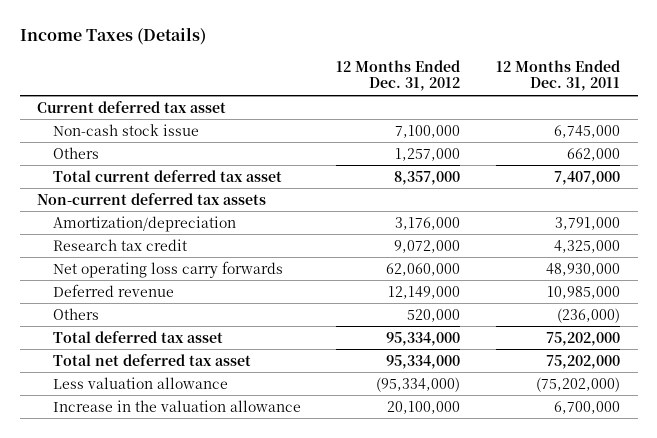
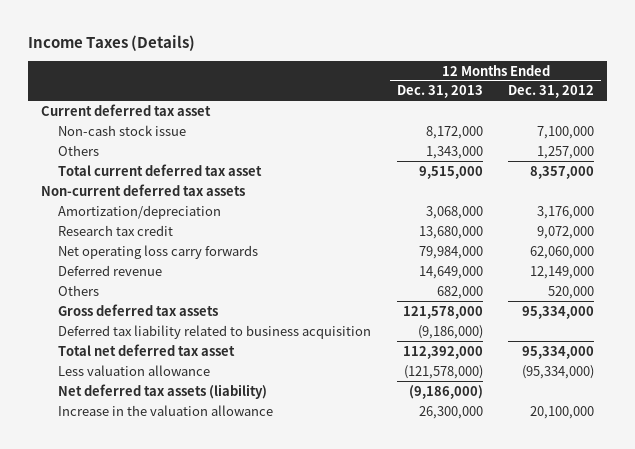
- | 12 Months Ended Dec. 31, 2012 | 12 Months Ended Dec. 31, 2011
+ | 12 Months Ended Dec. 31, 2013 | 12 Months Ended Dec. 31, 2012
- Total deferred tax asset | 95,334,000 | 75,202,000
+ Gross deferred tax assets | 121,578,000 | 95,334,000
+ Deferred tax liability related to business acquisition | (9,186,000) |
+ Net deferred tax assets (liability) | (9,186,000) |

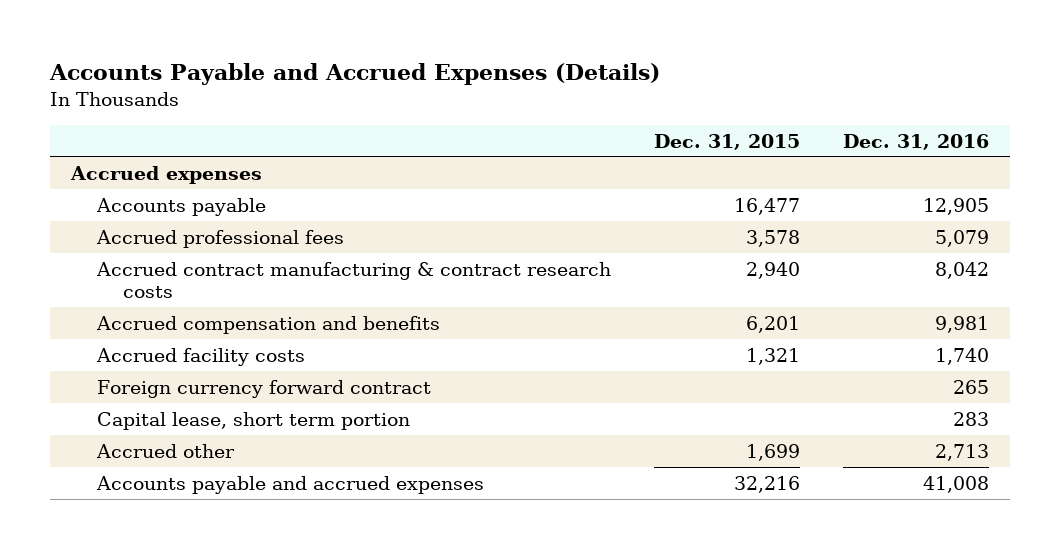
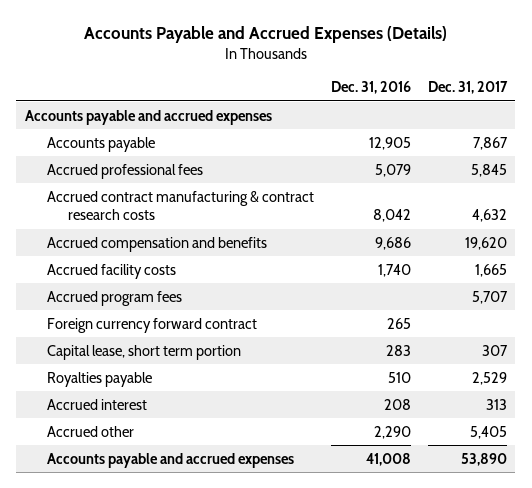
- | Dec. 31, 2015 | Dec. 31, 2016
+ | Dec. 31, 2016 | Dec. 31, 2017
- Accrued expenses
+ Accounts payable and accrued expenses
- Accrued compensation and benefits | 6,201 | 9,981
+ Accrued compensation and benefits | 9,686 | 19,620
+ Accrued program fees | | 5,707
- Accrued other | 1,699 | 2,713
+ Royalties payable | 510 | 2,529
+ Accrued interest | 208 | 313
+ Accrued other | 2,290 | 5,405

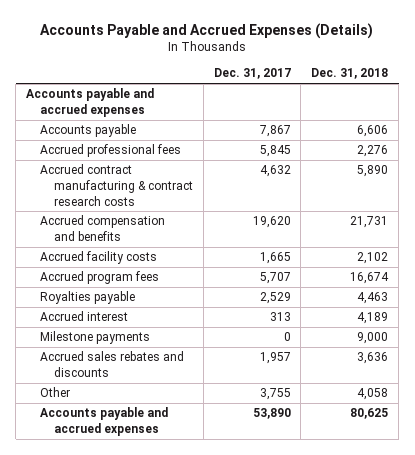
- | Dec. 31, 2016 | Dec. 31, 2017
+ | Dec. 31, 2017 | Dec. 31, 2018
- Foreign currency forward contract | 265 |
- Capital lease, short term portion | 283 | 307
- Accrued other | 2,290 | 5,405
+ Milestone payments | 0 | 9,000
+ Accrued sales rebates and discounts | 1,957 | 3,636
+ Other | 3,755 | 4,058

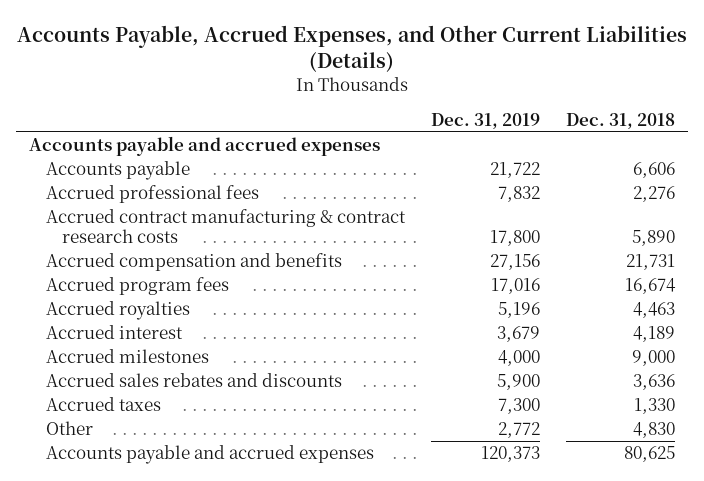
- Accounts Payable and Accrued Expenses (Details)
+ Accounts Payable, Accrued Expenses, and Other Current Liabilities (Details)
- | Dec. 31, 2017 | Dec. 31, 2018
+ | Dec. 31, 2019 | Dec. 31, 2018
- Accrued facility costs | 1,665 | 2,102
- Royalties payable | 2,529 | 4,463
+ Accrued royalties | 5,196 | 4,463
- Milestone payments | 0 | 9,000
+ Accrued milestones | 4,000 | 9,000
- Other | 3,755 | 4,058
+ Accrued taxes | 7,300 | 1,330
+ Other | 2,772 | 4,830

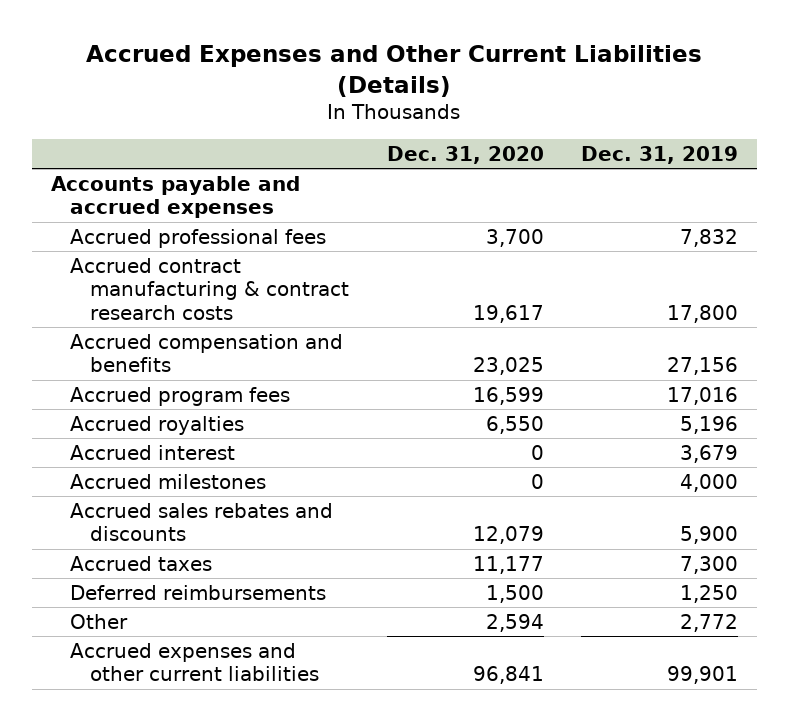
- Accounts Payable, Accrued Expenses, and Other Current Liabilities (Details)
+ Accrued Expenses and Other Current Liabilities (Details)
- | Dec. 31, 2019 | Dec. 31, 2018
+ | Dec. 31, 2020 | Dec. 31, 2019
- Accounts payable | 21,722 | 6,606
+ Deferred reimbursements | 1,500 | 1,250
- Accounts payable and accrued expenses | 120,373 | 80,625
+ Accrued expenses and other current liabilities | 96,841 | 99,901

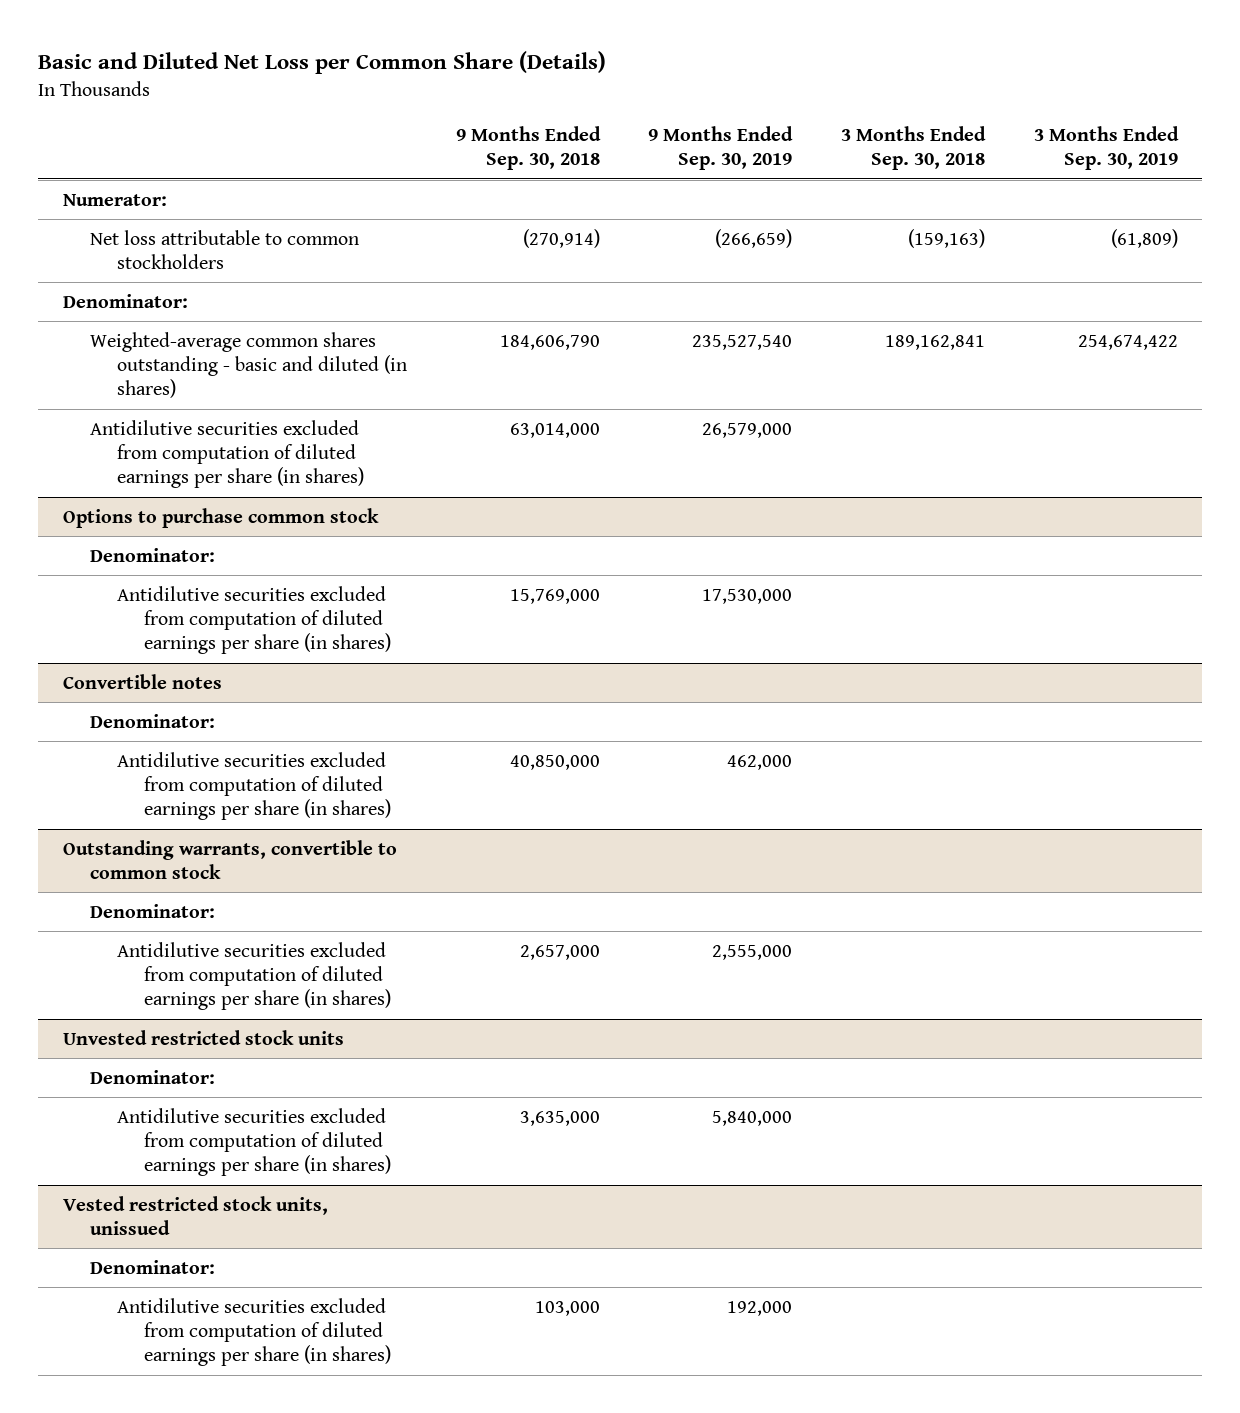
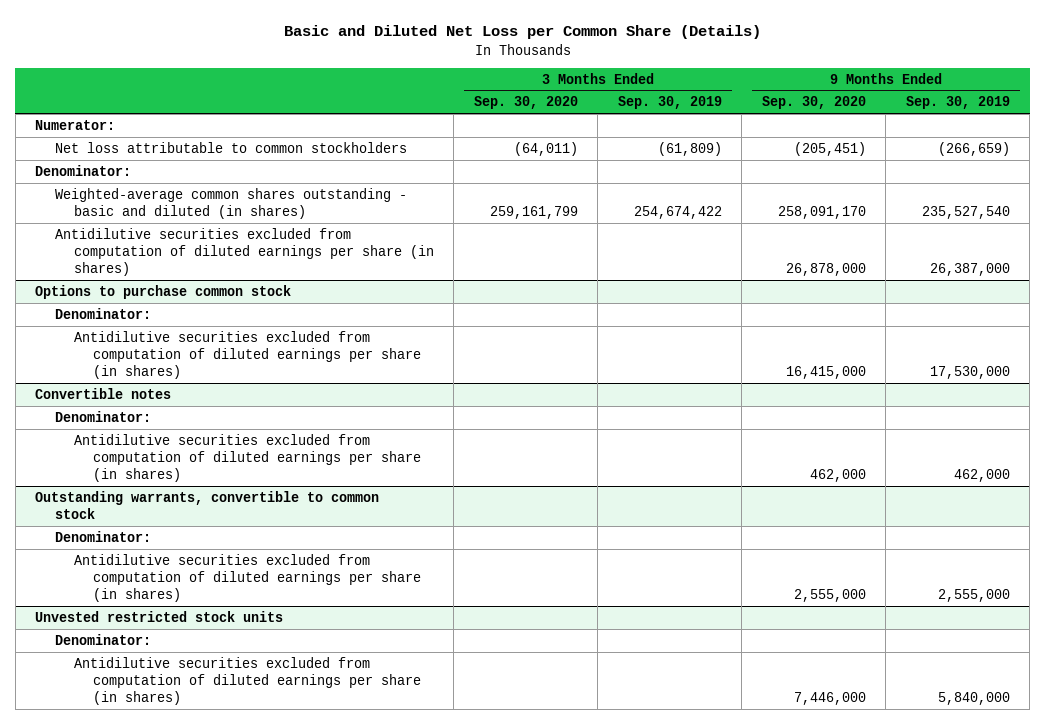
- | 9 Months Ended Sep. 30, 2018 | 9 Months Ended Sep. 30, 2019 | 3 Months Ended Sep. 30, 2018 | 3 Months Ended Sep. 30, 2019
+ | 3 Months Ended Sep. 30, 2020 | 3 Months Ended Sep. 30, 2019 | 9 Months Ended Sep. 30, 2020 | 9 Months Ended Sep. 30, 2019
- Antidilutive securities excluded from computation of diluted earnings per share (in shares) | 63,014,000 | 26,579,000 | |
+ Antidilutive securities excluded from computation of diluted earnings per share (in shares) | | | 26,878,000 | 26,387,000
- Vested restricted stock units, unissued
- Denominator:
- Antidilutive securities excluded from computation of diluted earnings per share (in shares) | 103,000 | 192,000 | |

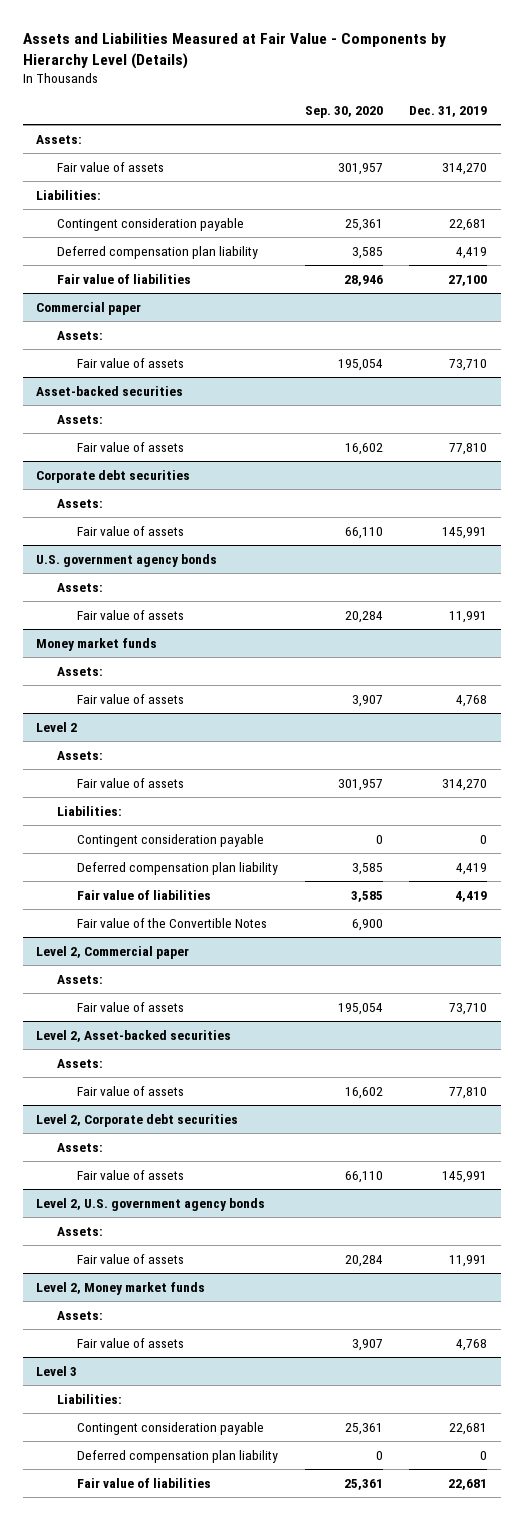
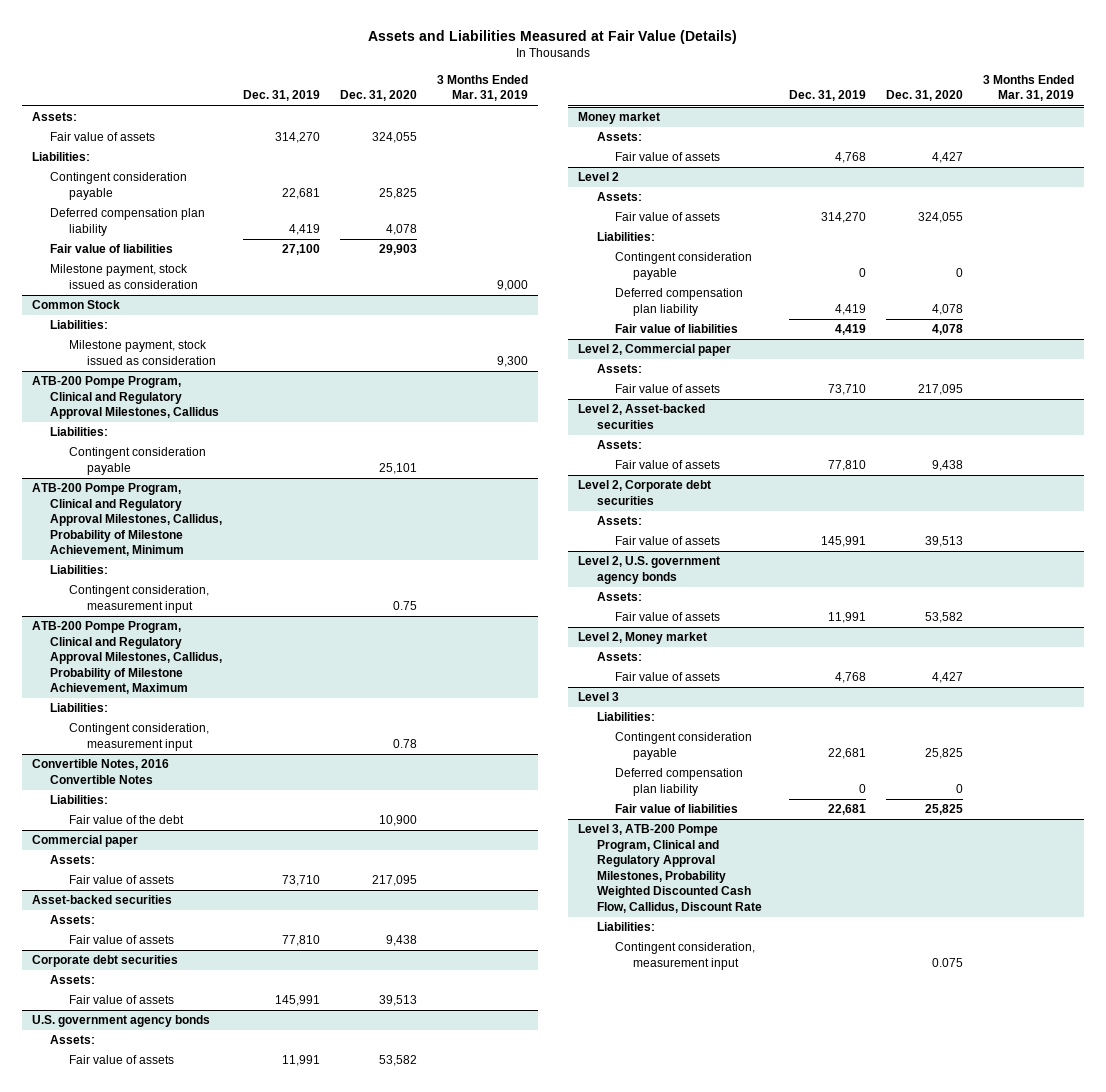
- Assets and Liabilities Measured at Fair Value - Components by Hierarchy Level (Details)
+ Assets and Liabilities Measured at Fair Value (Details)
- | Sep. 30, 2020 | Dec. 31, 2019
+ | Dec. 31, 2019 | Dec. 31, 2020 | 3 Months Ended Mar. 31, 2019
+ Milestone payment, stock issued as consideration | | | 9,000
+ Common Stock
+ Liabilities:
+ Milestone payment, stock issued as consideration | | | 9,300
+ ATB-200 Pompe Program, Clinical and Regulatory Approval Milestones, Callidus
+ Liabilities:
+ Contingent consideration payable | | 25,101 |
+ ATB-200 Pompe Program, Clinical and Regulatory Approval Milestones, Callidus, Probability of Milestone Achievement, Minimum
+ Liabilities:
+ Contingent consideration, measurement input | | 0.75 |
+ ATB-200 Pompe Program, Clinical and Regulatory Approval Milestones, Callidus, Probability of Milestone Achievement, Maximum
+ Liabilities:
+ Contingent consideration, measurement input | | 0.78 |
+ Convertible Notes, 2016 Convertible Notes
+ Liabilities:
+ Fair value of the debt | | 10,900 |
- Money market funds
+ Money market
@ Level 2
- Fair value of the Convertible Notes | 6,900 |
- Level 2, Money market funds
+ Level 2, Money market
+ Level 3, ATB-200 Pompe Program, Clinical and Regulatory Approval Milestones, Probability Weighted Discounted Cash Flow, Callidus, Discount Rate
+ Liabilities:
+ Contingent consideration, measurement input | | 0.075 |

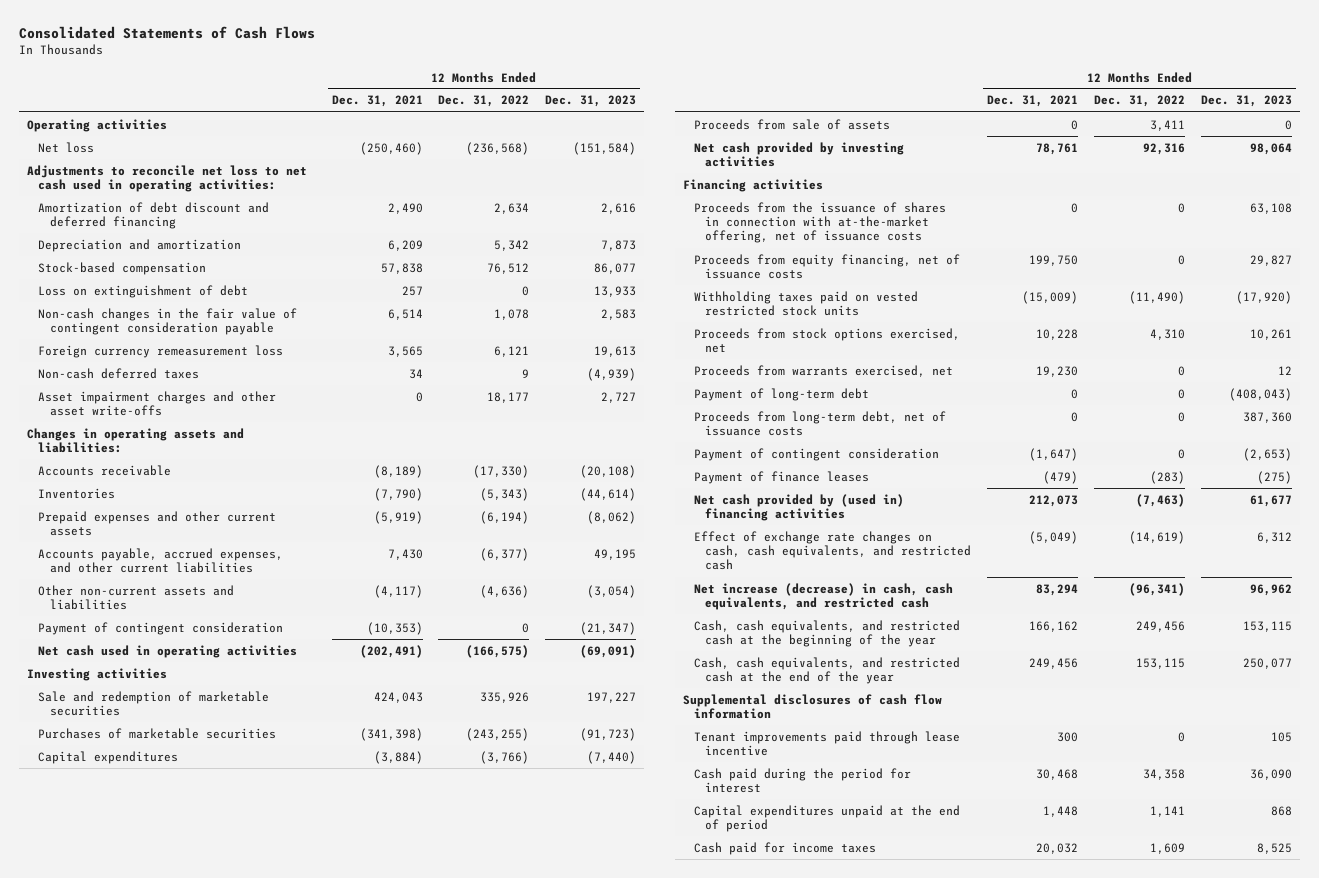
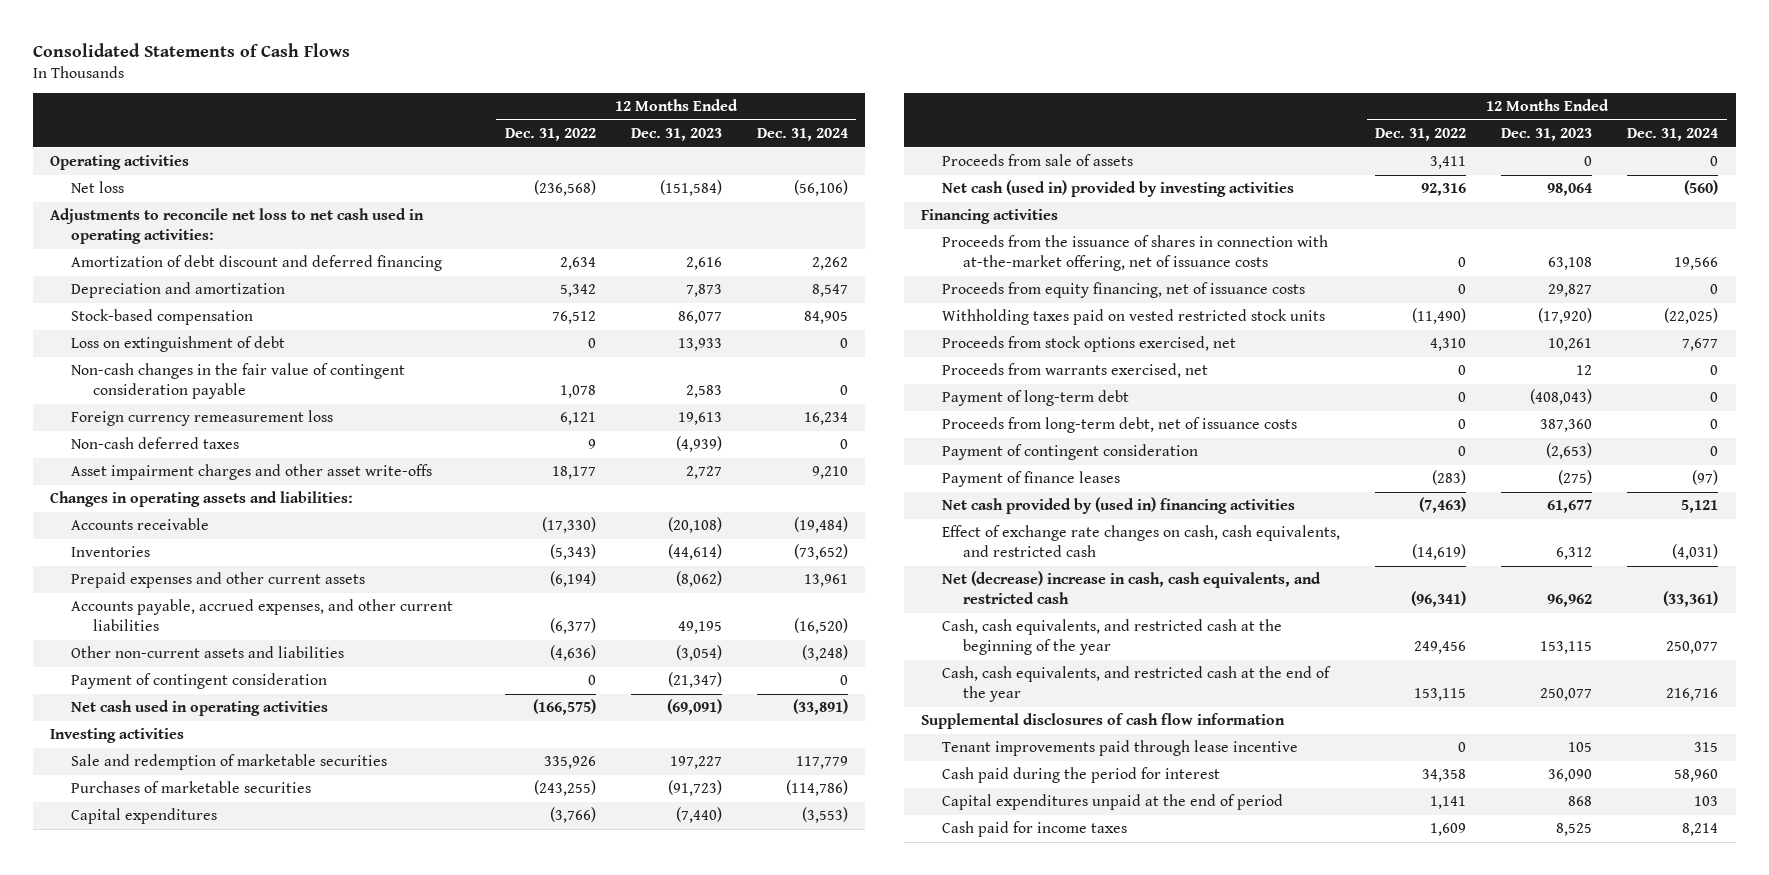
- | 12 Months Ended Dec. 31, 2021 | 12 Months Ended Dec. 31, 2022 | 12 Months Ended Dec. 31, 2023
+ | 12 Months Ended Dec. 31, 2022 | 12 Months Ended Dec. 31, 2023 | 12 Months Ended Dec. 31, 2024
- Net cash provided by investing activities | 78,761 | 92,316 | 98,064
+ Net cash (used in) provided by investing activities | 92,316 | 98,064 | (560)
- Net increase (decrease) in cash, cash equivalents, and restricted cash | 83,294 | (96,341) | 96,962
+ Net (decrease) increase in cash, cash equivalents, and restricted cash | (96,341) | 96,962 | (33,361)

